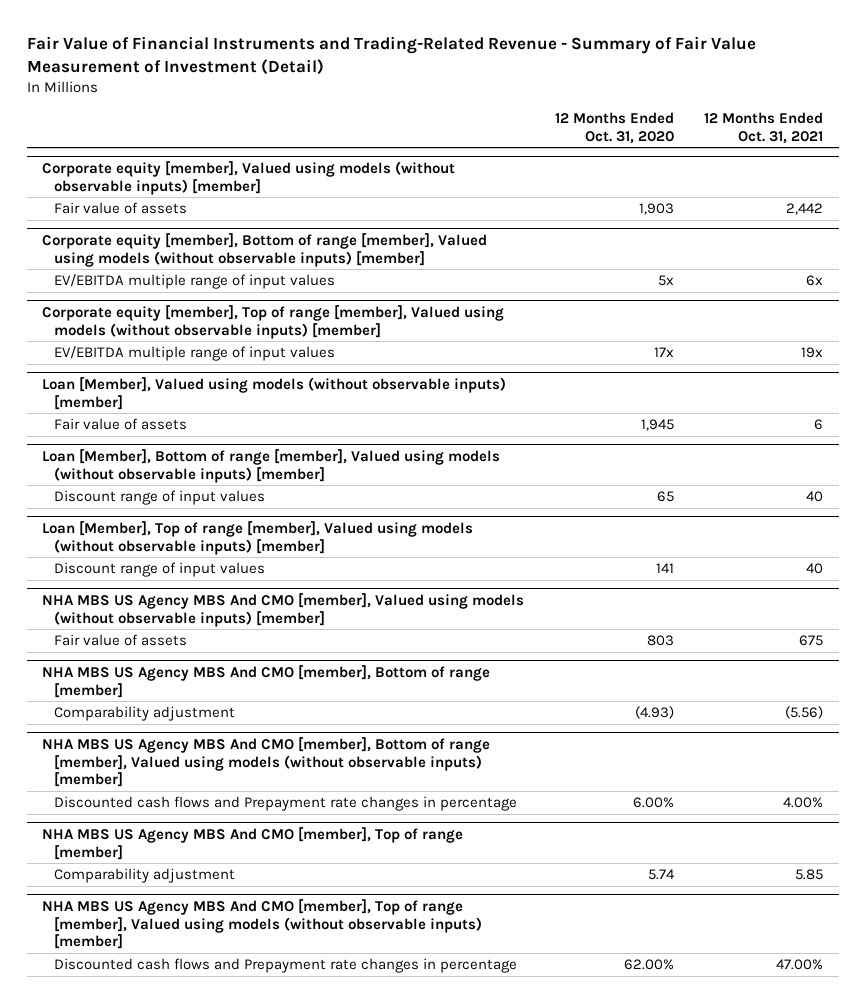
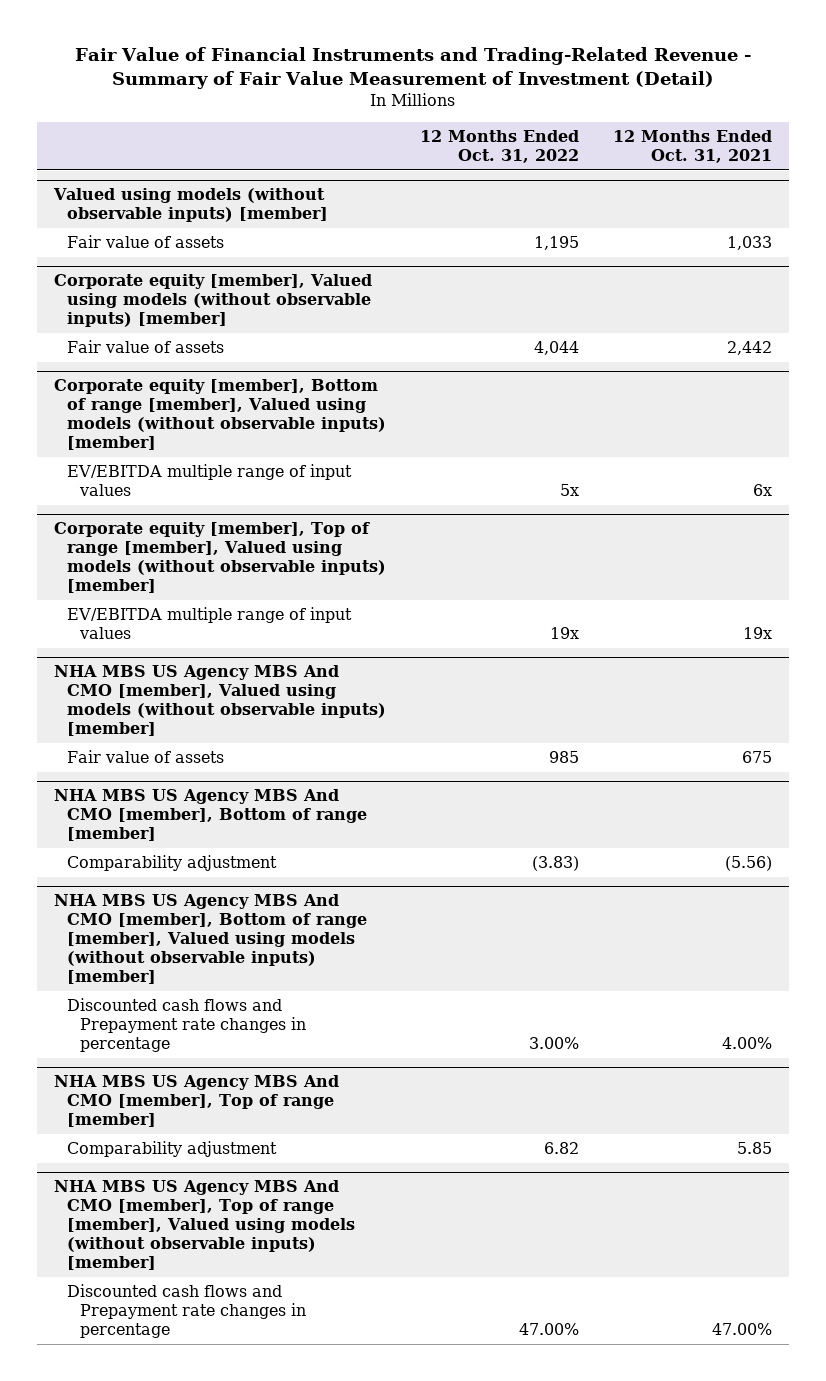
- | 12 Months Ended Oct. 31, 2020 | 12 Months Ended Oct. 31, 2021
+ | 12 Months Ended Oct. 31, 2022 | 12 Months Ended Oct. 31, 2021
+ Valued using models (without observable inputs) [member]
+ Fair value of assets | 1,195 | 1,033
- Loan [Member], Valued using models (without observable inputs) [member]
- Fair value of assets | 1,945 | 6
- Loan [Member], Bottom of range [member], Valued using models (without observable inputs) [member]
- Discount range of input values | 65 | 40
- Loan [Member], Top of range [member], Valued using models (without observable inputs) [member]
- Discount range of input values | 141 | 40

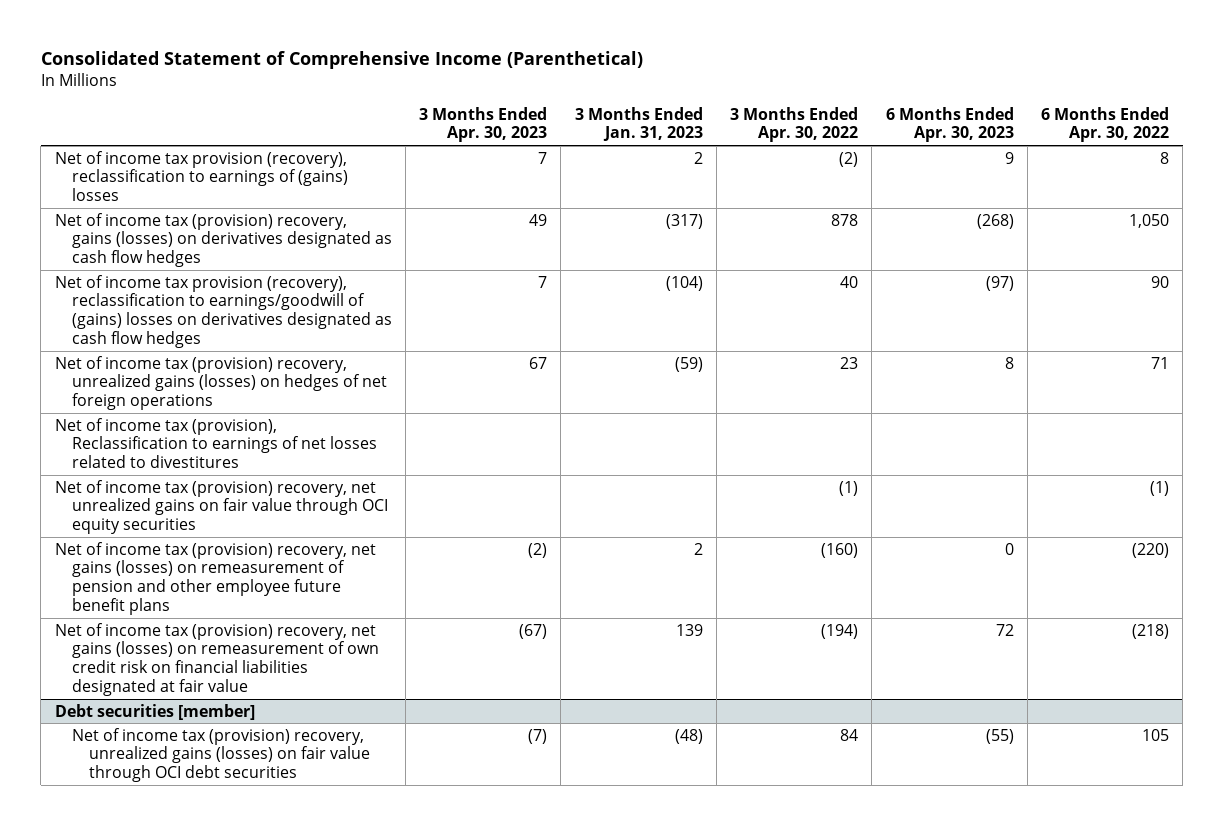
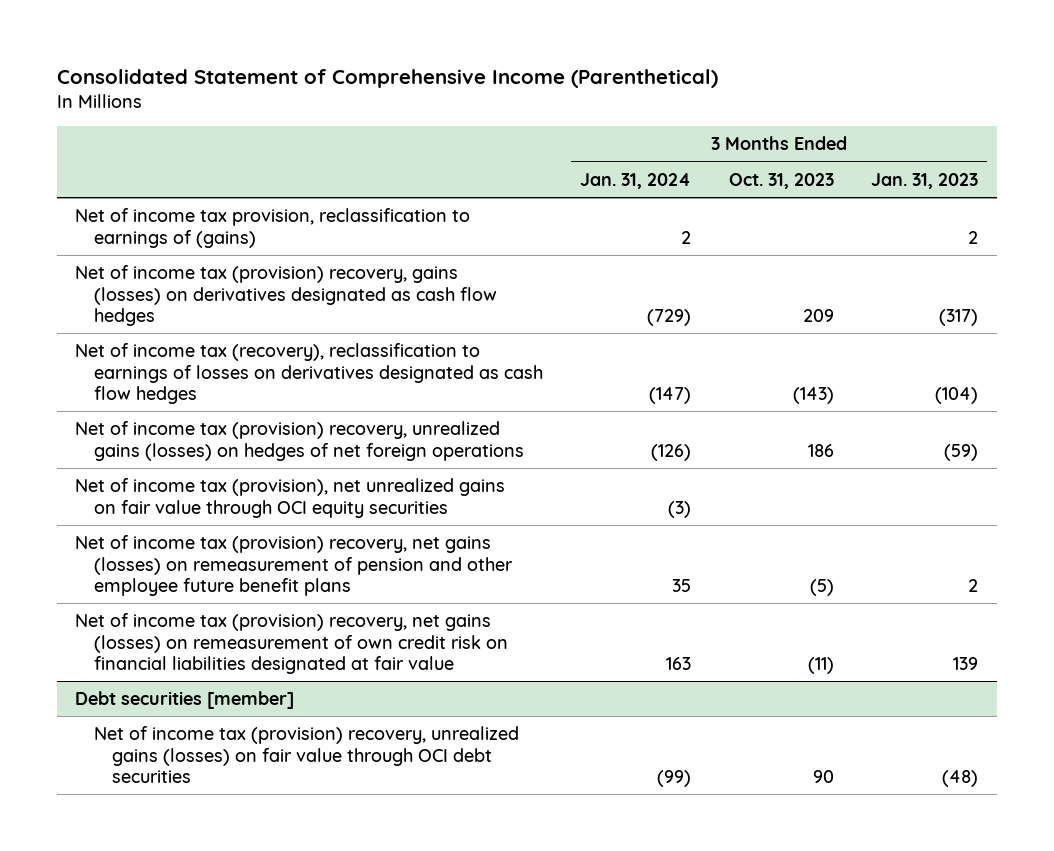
- | 3 Months Ended Apr. 30, 2023 | 3 Months Ended Jan. 31, 2023 | 3 Months Ended Apr. 30, 2022 | 6 Months Ended Apr. 30, 2023 | 6 Months Ended Apr. 30, 2022
+ | 3 Months Ended Jan. 31, 2024 | 3 Months Ended Oct. 31, 2023 | 3 Months Ended Jan. 31, 2023
- Net of income tax provision (recovery), reclassification to earnings of (gains) losses | 7 | 2 | (2) | 9 | 8
+ Net of income tax provision, reclassification to earnings of (gains) | 2 | | 2
- Net of income tax provision (recovery), reclassification to earnings/goodwill of (gains) losses on derivatives designated as cash flow hedges | 7 | (104) | 40 | (97) | 90
+ Net of income tax (recovery), reclassification to earnings of losses on derivatives designated as cash flow hedges | (147) | (143) | (104)
- Net of income tax (provision), Reclassification to earnings of net losses related to divestitures
- Net of income tax (provision) recovery, net unrealized gains on fair value through OCI equity securities | | | (1) | | (1)
+ Net of income tax (provision), net unrealized gains on fair value through OCI equity securities | (3) | |

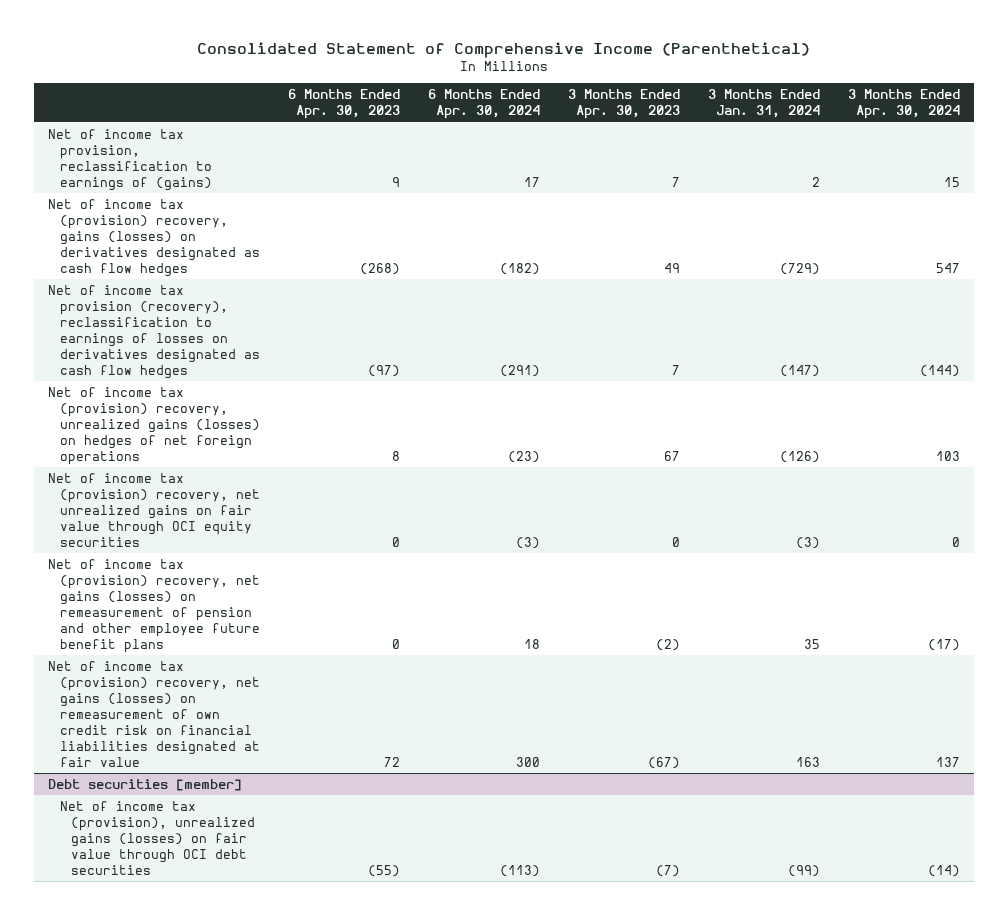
- | 3 Months Ended Jan. 31, 2024 | 3 Months Ended Oct. 31, 2023 | 3 Months Ended Jan. 31, 2023
+ | 6 Months Ended Apr. 30, 2023 | 6 Months Ended Apr. 30, 2024 | 3 Months Ended Apr. 30, 2023 | 3 Months Ended Jan. 31, 2024 | 3 Months Ended Apr. 30, 2024
- Net of income tax (recovery), reclassification to earnings of losses on derivatives designated as cash flow hedges | (147) | (143) | (104)
+ Net of income tax provision (recovery), reclassification to earnings of losses on derivatives designated as cash flow hedges | (97) | (291) | 7 | (147) | (144)
- Net of income tax (provision), net unrealized gains on fair value through OCI equity securities | (3) | |
+ Net of income tax (provision) recovery, net unrealized gains on fair value through OCI equity securities | 0 | (3) | 0 | (3) | 0
@ Debt securities [member]
- Net of income tax (provision) recovery, unrealized gains (losses) on fair value through OCI debt securities | (99) | 90 | (48)
+ Net of income tax (provision), unrealized gains (losses) on fair value through OCI debt securities | (55) | (113) | (7) | (99) | (14)

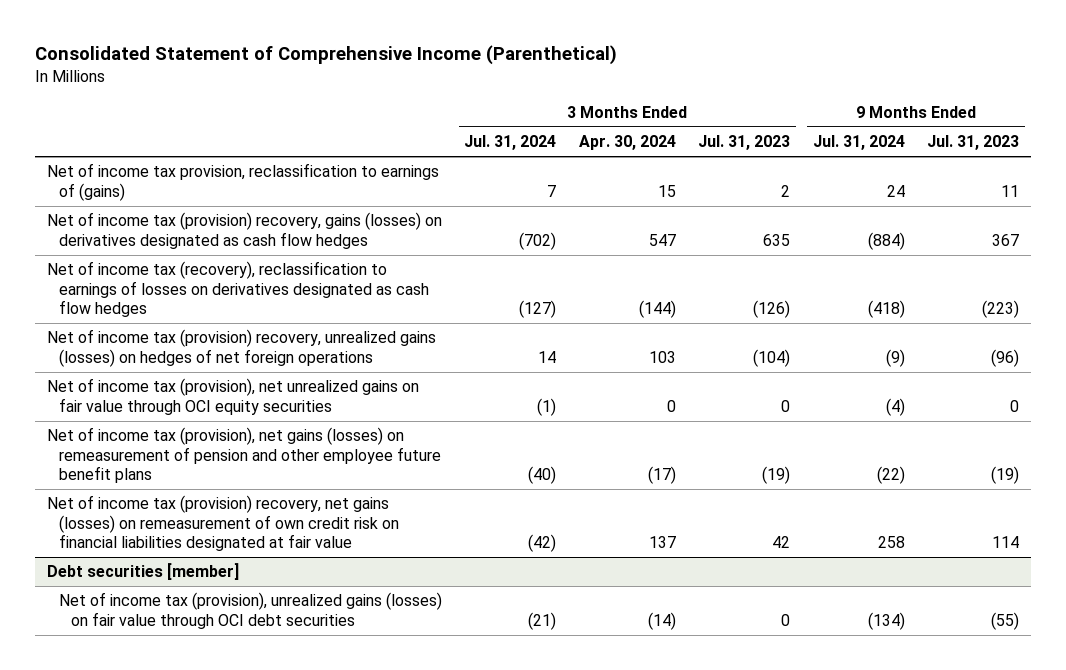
- | 6 Months Ended Apr. 30, 2023 | 6 Months Ended Apr. 30, 2024 | 3 Months Ended Apr. 30, 2023 | 3 Months Ended Jan. 31, 2024 | 3 Months Ended Apr. 30, 2024
+ | 3 Months Ended Jul. 31, 2024 | 3 Months Ended Apr. 30, 2024 | 3 Months Ended Jul. 31, 2023 | 9 Months Ended Jul. 31, 2024 | 9 Months Ended Jul. 31, 2023
- Net of income tax provision (recovery), reclassification to earnings of losses on derivatives designated as cash flow hedges | (97) | (291) | 7 | (147) | (144)
+ Net of income tax (recovery), reclassification to earnings of losses on derivatives designated as cash flow hedges | (127) | (144) | (126) | (418) | (223)
- Net of income tax (provision) recovery, net unrealized gains on fair value through OCI equity securities | 0 | (3) | 0 | (3) | 0
- Net of income tax (provision) recovery, net gains (losses) on remeasurement of pension and other employee future benefit plans | 0 | 18 | (2) | 35 | (17)
+ Net of income tax (provision), net unrealized gains on fair value through OCI equity securities | (1) | 0 | 0 | (4) | 0
+ Net of income tax (provision), net gains (losses) on remeasurement of pension and other employee future benefit plans | (40) | (17) | (19) | (22) | (19)

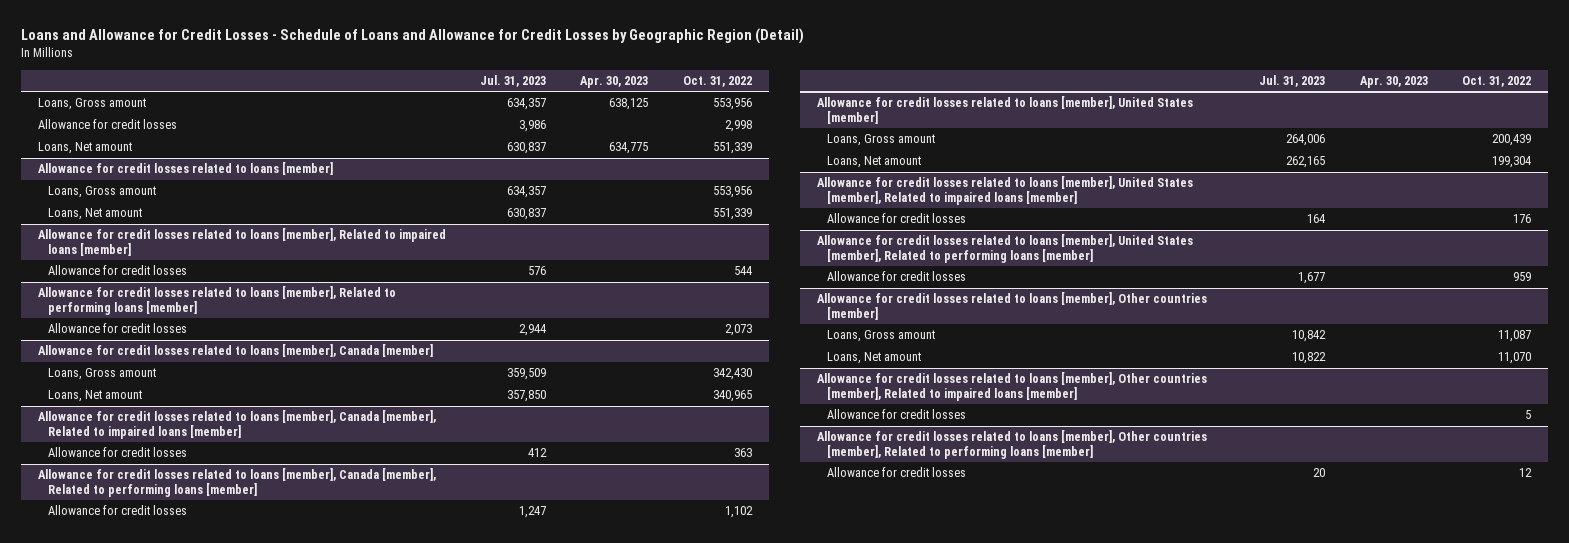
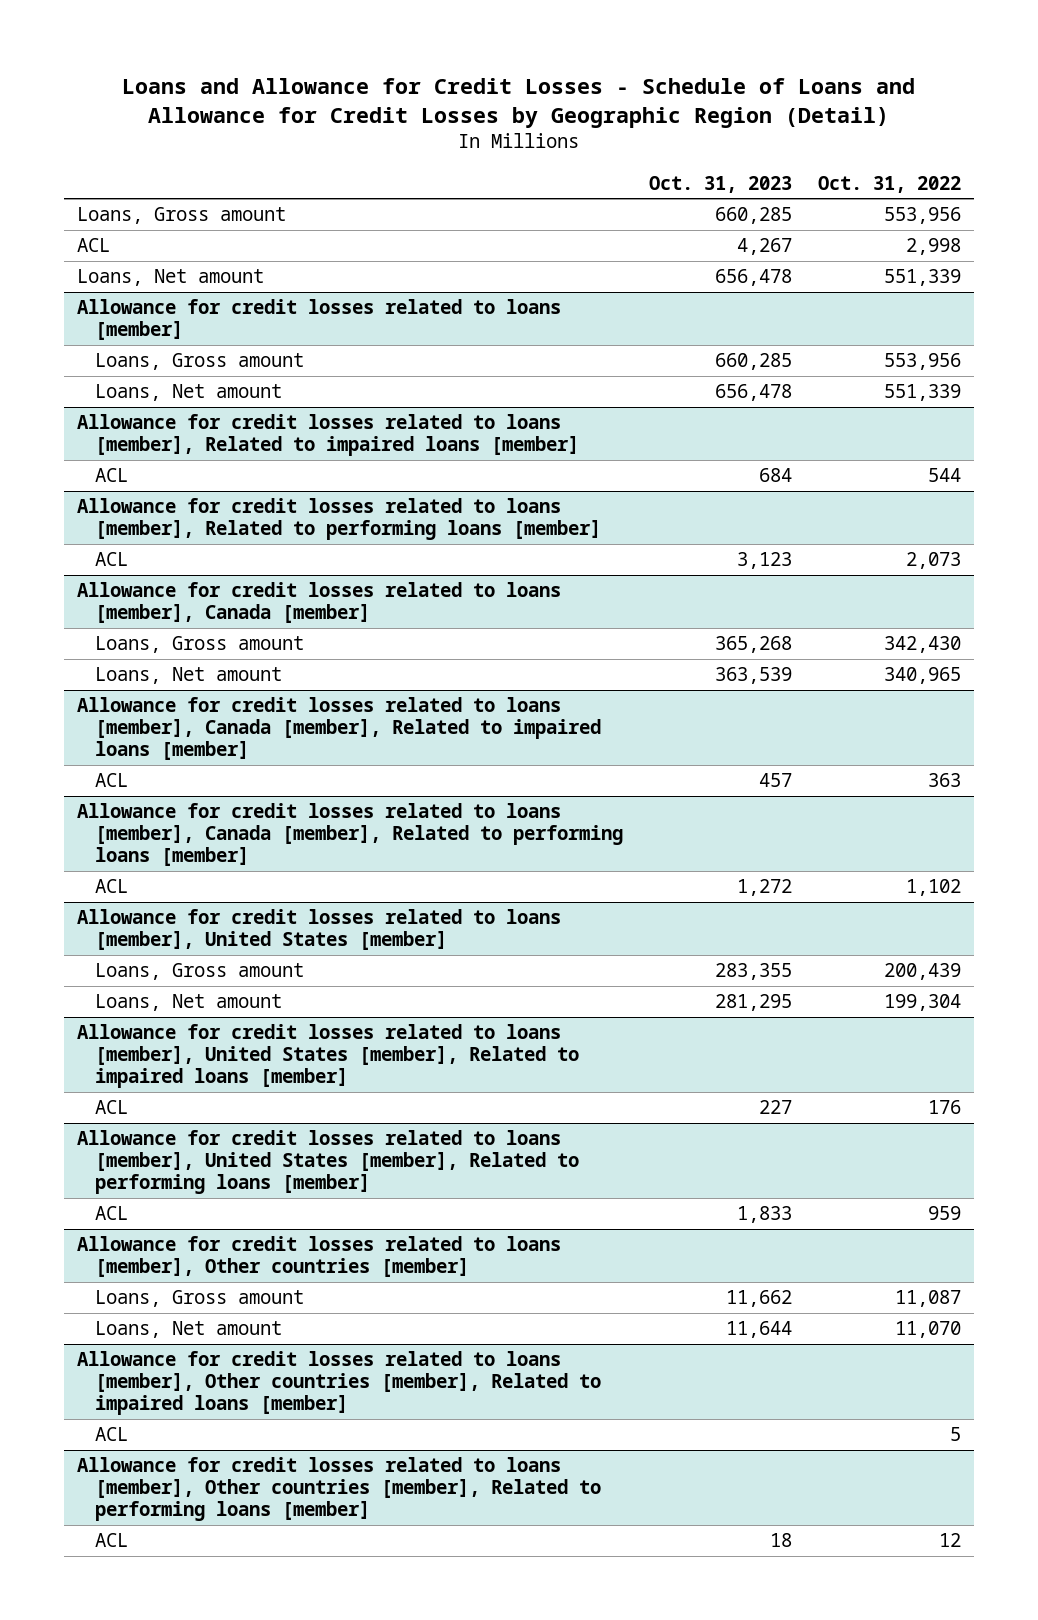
- | Jul. 31, 2023 | Apr. 30, 2023 | Oct. 31, 2022
+ | Oct. 31, 2023 | Oct. 31, 2022
- Allowance for credit losses | 3,986 | | 2,998
+ ACL | 4,267 | 2,998
@ Allowance for credit losses related to loans [member], Related to impaired loans [member]
- Allowance for credit losses | 576 | | 544
+ ACL | 684 | 544
@ Allowance for credit losses related to loans [member], Related to performing loans [member]
- Allowance for credit losses | 2,944 | | 2,073
+ ACL | 3,123 | 2,073
@ Allowance for credit losses related to loans [member], Canada [member], Related to impaired loans [member]
- Allowance for credit losses | 412 | | 363
+ ACL | 457 | 363
@ Allowance for credit losses related to loans [member], Canada [member], Related to performing loans [member]
- Allowance for credit losses | 1,247 | | 1,102
+ ACL | 1,272 | 1,102
@ Allowance for credit losses related to loans [member], United States [member], Related to impaired loans [member]
- Allowance for credit losses | 164 | | 176
+ ACL | 227 | 176
@ Allowance for credit losses related to loans [member], United States [member], Related to performing loans [member]
- Allowance for credit losses | 1,677 | | 959
+ ACL | 1,833 | 959
@ Allowance for credit losses related to loans [member], Other countries [member], Related to impaired loans [member]
- Allowance for credit losses | | | 5
+ ACL | | 5
@ Allowance for credit losses related to loans [member], Other countries [member], Related to performing loans [member]
- Allowance for credit losses | 20 | | 12
+ ACL | 18 | 12

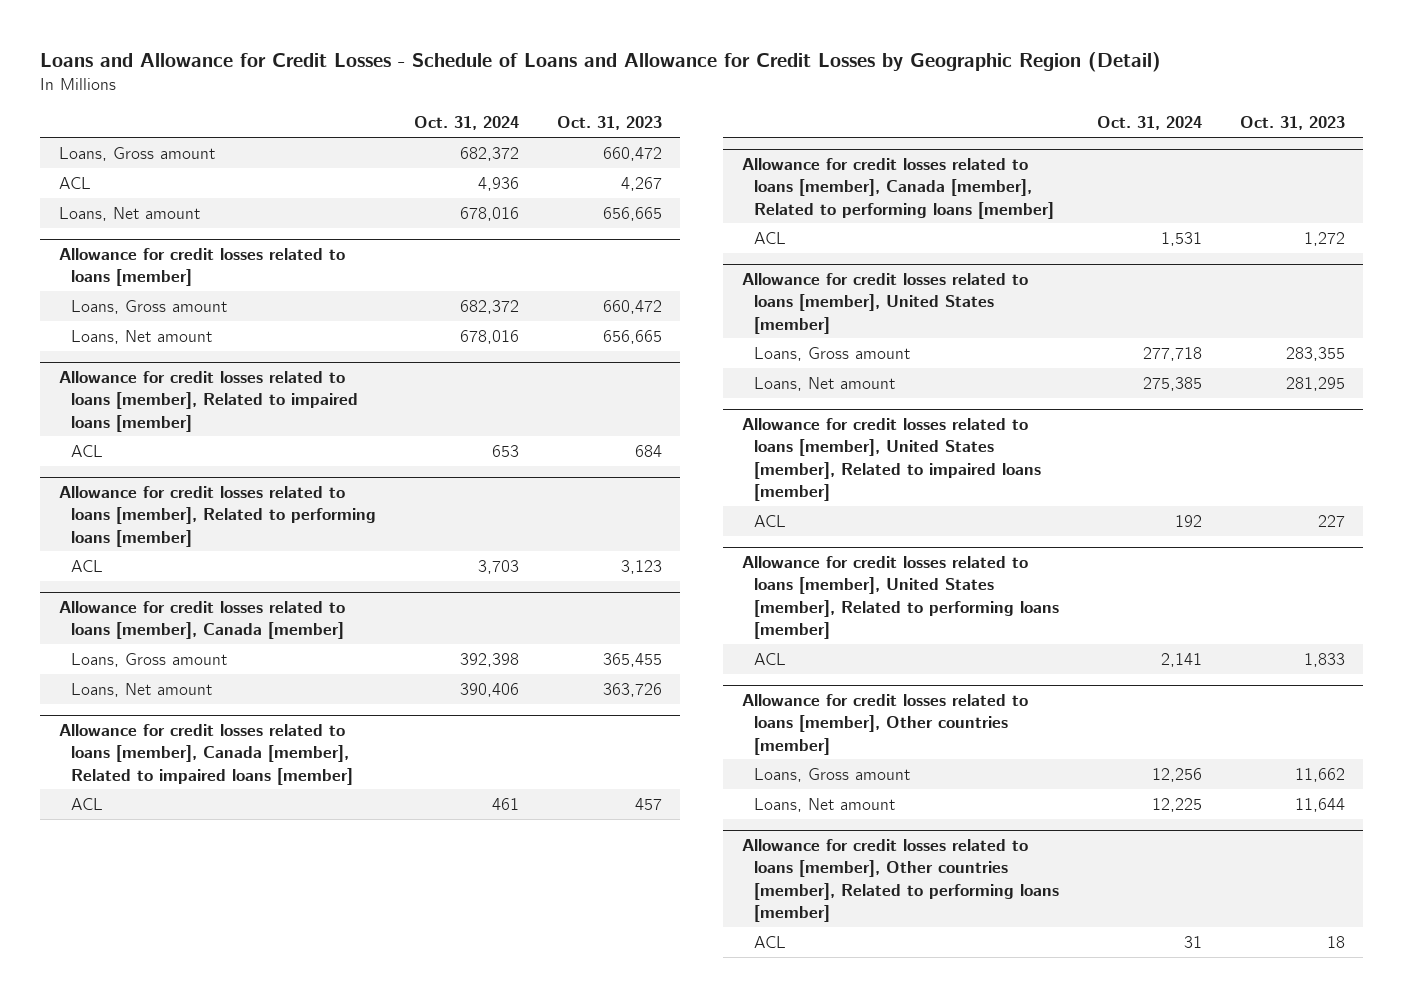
- | Oct. 31, 2023 | Oct. 31, 2022
+ | Oct. 31, 2024 | Oct. 31, 2023
- Loans, Gross amount | 660,285 | 553,956
+ Loans, Gross amount | 682,372 | 660,472
- Loans, Net amount | 656,478 | 551,339
+ Loans, Net amount | 678,016 | 656,665
@ Allowance for credit losses related to loans [member]
- Loans, Gross amount | 660,285 | 553,956
- Loans, Net amount | 656,478 | 551,339
+ Loans, Gross amount | 682,372 | 660,472
+ Loans, Net amount | 678,016 | 656,665
@ Allowance for credit losses related to loans [member], Canada [member]
- Loans, Gross amount | 365,268 | 342,430
- Loans, Net amount | 363,539 | 340,965
+ Loans, Gross amount | 392,398 | 365,455
+ Loans, Net amount | 390,406 | 363,726
- Allowance for credit losses related to loans [member], Other countries [member], Related to impaired loans [member]
- ACL | | 5

